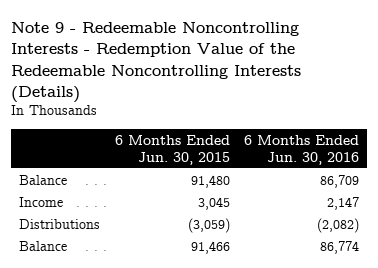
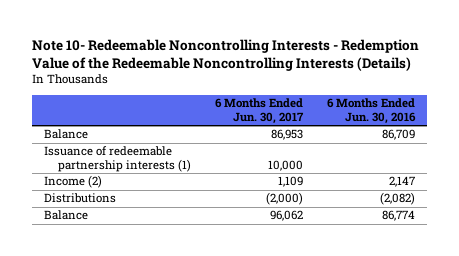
- Note 9 - Redeemable Noncontrolling Interests - Redemption Value of the Redeemable Noncontrolling Interests (Details)
+ Note 10- Redeemable Noncontrolling Interests - Redemption Value of the Redeemable Noncontrolling Interests (Details)
- | 6 Months Ended Jun. 30, 2015 | 6 Months Ended Jun. 30, 2016
+ | 6 Months Ended Jun. 30, 2017 | 6 Months Ended Jun. 30, 2016
- Income | 3,045 | 2,147
+ Issuance of redeemable partnership interests (1) | 10,000 |
+ Income (2) | 1,109 | 2,147

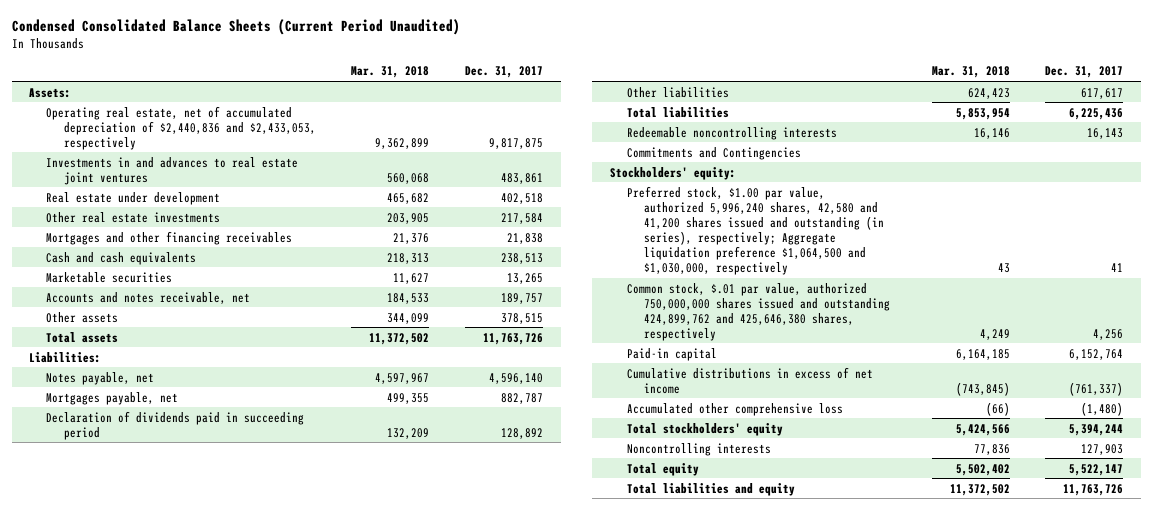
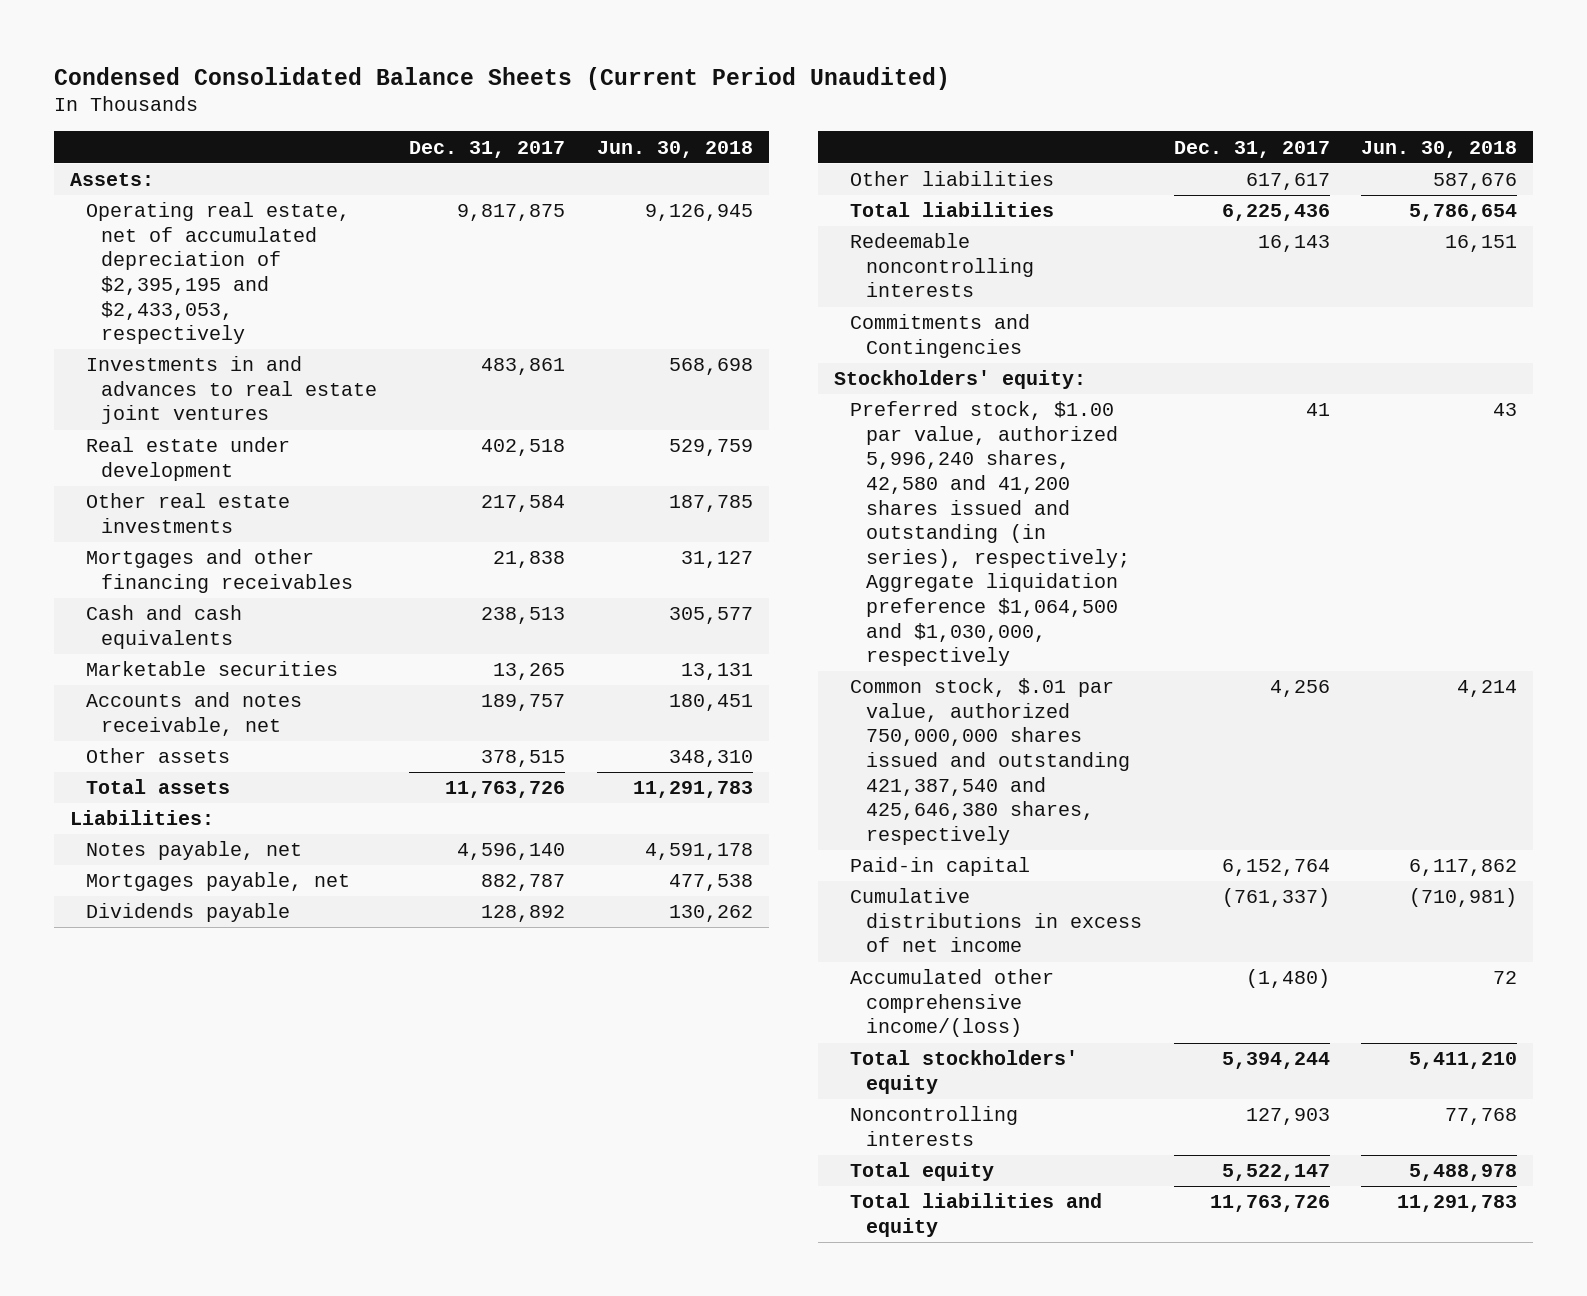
- | Mar. 31, 2018 | Dec. 31, 2017
+ | Dec. 31, 2017 | Jun. 30, 2018
- Operating real estate, net of accumulated depreciation of $2,440,836 and $2,433,053, respectively | 9,362,899 | 9,817,875
+ Operating real estate, net of accumulated depreciation of $2,395,195 and $2,433,053, respectively | 9,817,875 | 9,126,945
- Declaration of dividends paid in succeeding period | 132,209 | 128,892
+ Dividends payable | 128,892 | 130,262
- Common stock, $.01 par value, authorized 750,000,000 shares issued and outstanding 424,899,762 and 425,646,380 shares, respectively | 4,249 | 4,256
+ Common stock, $.01 par value, authorized 750,000,000 shares issued and outstanding 421,387,540 and 425,646,380 shares, respectively | 4,256 | 4,214
- Accumulated other comprehensive loss | (66) | (1,480)
+ Accumulated other comprehensive income/(loss) | (1,480) | 72

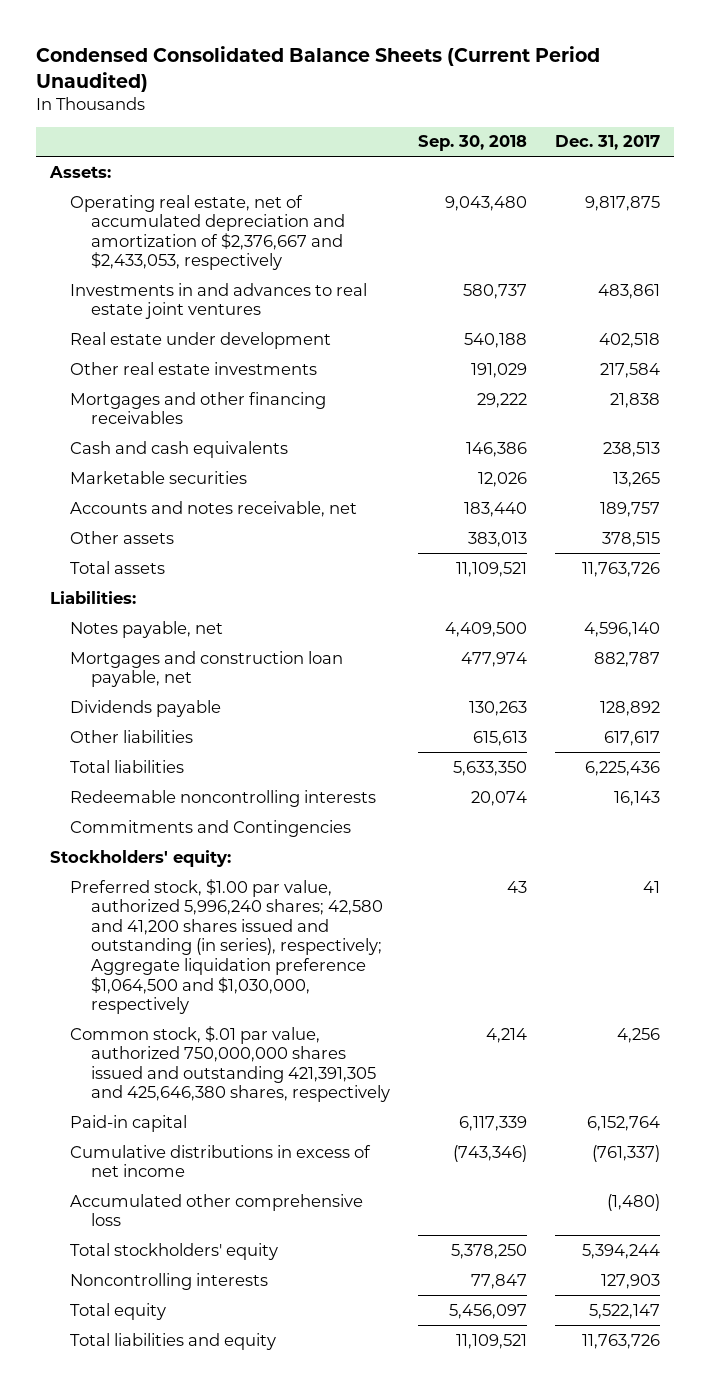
- | Dec. 31, 2017 | Jun. 30, 2018
+ | Sep. 30, 2018 | Dec. 31, 2017
- Operating real estate, net of accumulated depreciation of $2,395,195 and $2,433,053, respectively | 9,817,875 | 9,126,945
+ Operating real estate, net of accumulated depreciation and amortization of $2,376,667 and $2,433,053, respectively | 9,043,480 | 9,817,875
- Mortgages payable, net | 882,787 | 477,538
+ Mortgages and construction loan payable, net | 477,974 | 882,787
- Preferred stock, $1.00 par value, authorized 5,996,240 shares, 42,580 and 41,200 shares issued and outstanding (in series), respectively; Aggregate liquidation preference $1,064,500 and $1,030,000, respectively | 41 | 43
- Common stock, $.01 par value, authorized 750,000,000 shares issued and outstanding 421,387,540 and 425,646,380 shares, respectively | 4,256 | 4,214
+ Preferred stock, $1.00 par value, authorized 5,996,240 shares; 42,580 and 41,200 shares issued and outstanding (in series), respectively; Aggregate liquidation preference $1,064,500 and $1,030,000, respectively | 43 | 41
+ Common stock, $.01 par value, authorized 750,000,000 shares issued and outstanding 421,391,305 and 425,646,380 shares, respectively | 4,214 | 4,256
- Accumulated other comprehensive income/(loss) | (1,480) | 72
+ Accumulated other comprehensive loss | | (1,480)

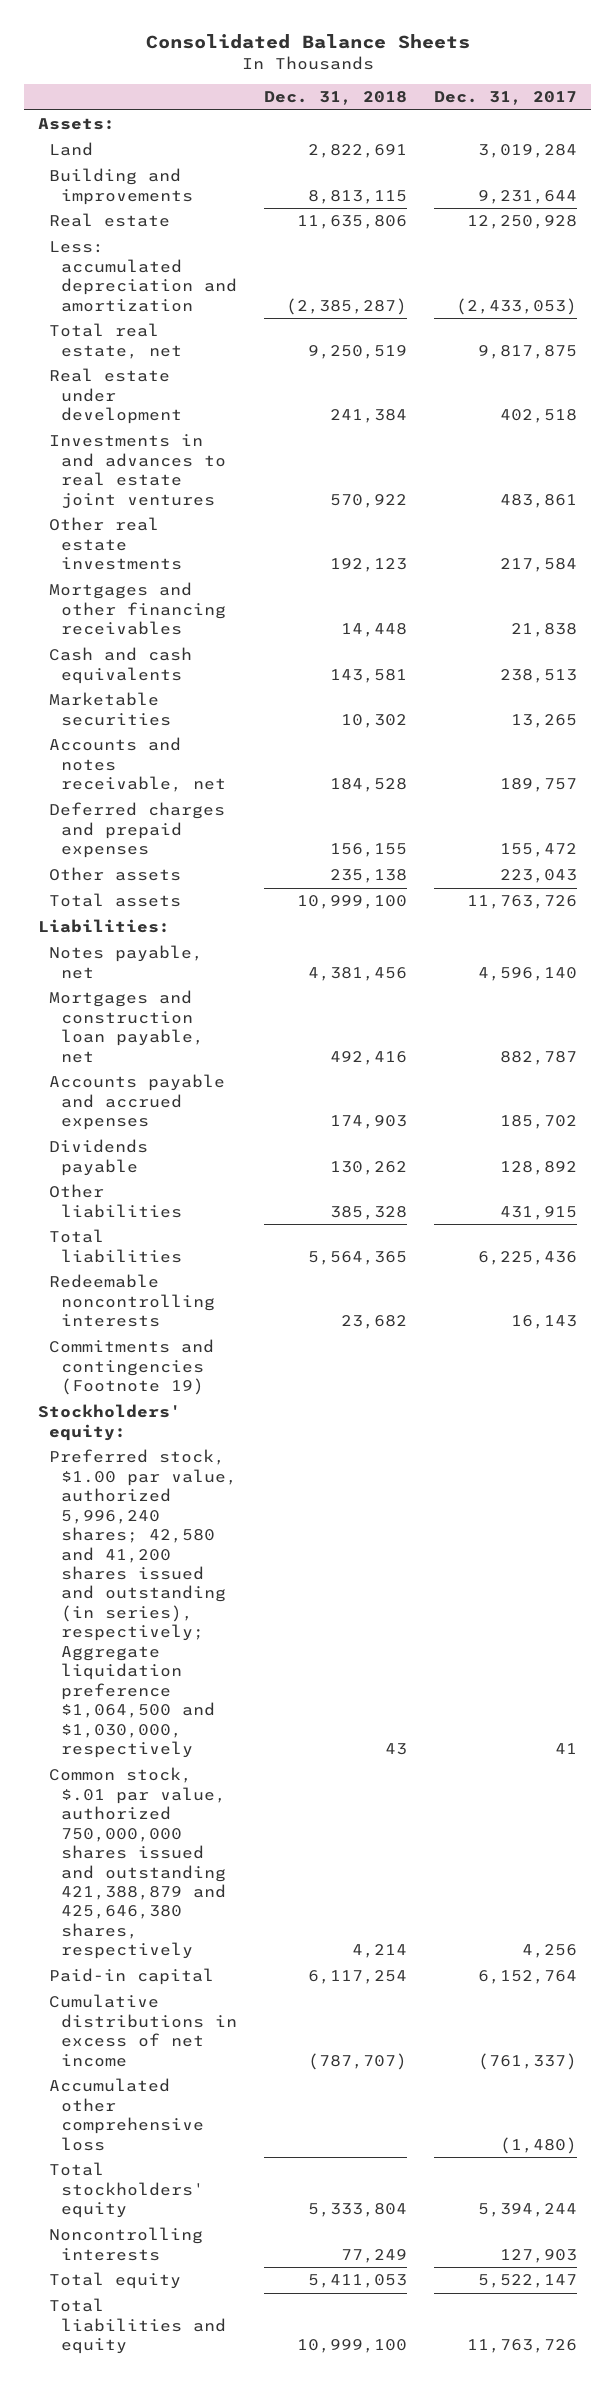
- Condensed Consolidated Balance Sheets (Current Period Unaudited)
+ Consolidated Balance Sheets
- | Sep. 30, 2018 | Dec. 31, 2017
+ | Dec. 31, 2018 | Dec. 31, 2017
- Operating real estate, net of accumulated depreciation and amortization of $2,376,667 and $2,433,053, respectively | 9,043,480 | 9,817,875
+ Land | 2,822,691 | 3,019,284
+ Building and improvements | 8,813,115 | 9,231,644
+ Real estate | 11,635,806 | 12,250,928
+ Less: accumulated depreciation and amortization | (2,385,287) | (2,433,053)
+ Total real estate, net | 9,250,519 | 9,817,875
moved down: Investments in and advances to real estate joint ventures | 570,922 | 483,861
- Other assets | 383,013 | 378,515
+ Deferred charges and prepaid expenses | 156,155 | 155,472
+ Other assets | 235,138 | 223,043
+ Accounts payable and accrued expenses | 174,903 | 185,702
- Other liabilities | 615,613 | 617,617
+ Other liabilities | 385,328 | 431,915
- Commitments and Contingencies
+ Commitments and contingencies (Footnote 19)
- Common stock, $.01 par value, authorized 750,000,000 shares issued and outstanding 421,391,305 and 425,646,380 shares, respectively | 4,214 | 4,256
+ Common stock, $.01 par value, authorized 750,000,000 shares issued and outstanding 421,388,879 and 425,646,380 shares, respectively | 4,214 | 4,256

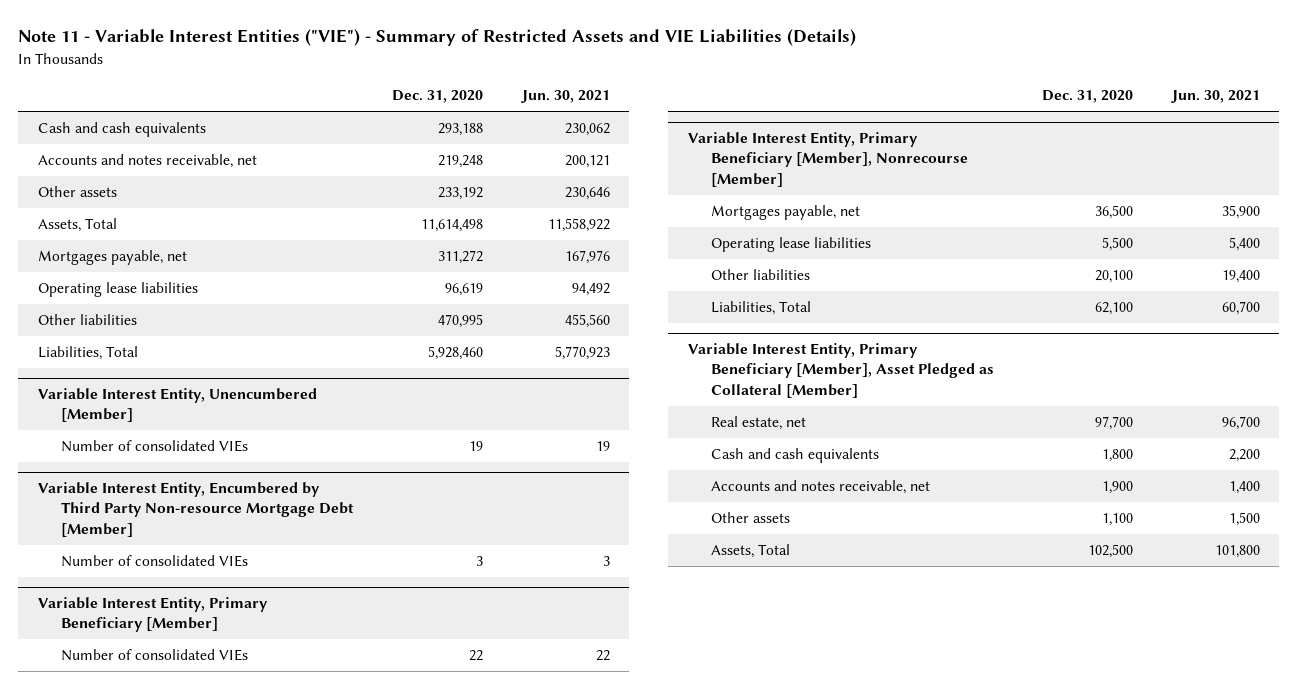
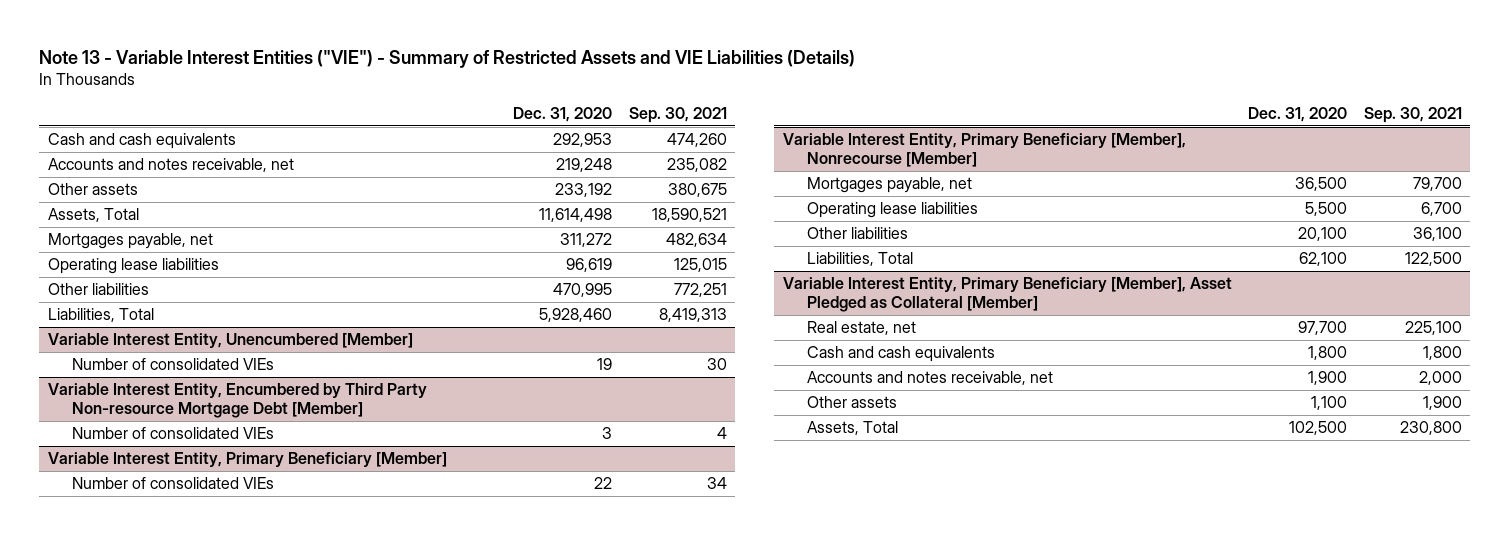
- Note 11 - Variable Interest Entities ("VIE") - Summary of Restricted Assets and VIE Liabilities (Details)
+ Note 13 - Variable Interest Entities ("VIE") - Summary of Restricted Assets and VIE Liabilities (Details)
- | Dec. 31, 2020 | Jun. 30, 2021
+ | Dec. 31, 2020 | Sep. 30, 2021
- Cash and cash equivalents | 293,188 | 230,062
+ Cash and cash equivalents | 292,953 | 474,260

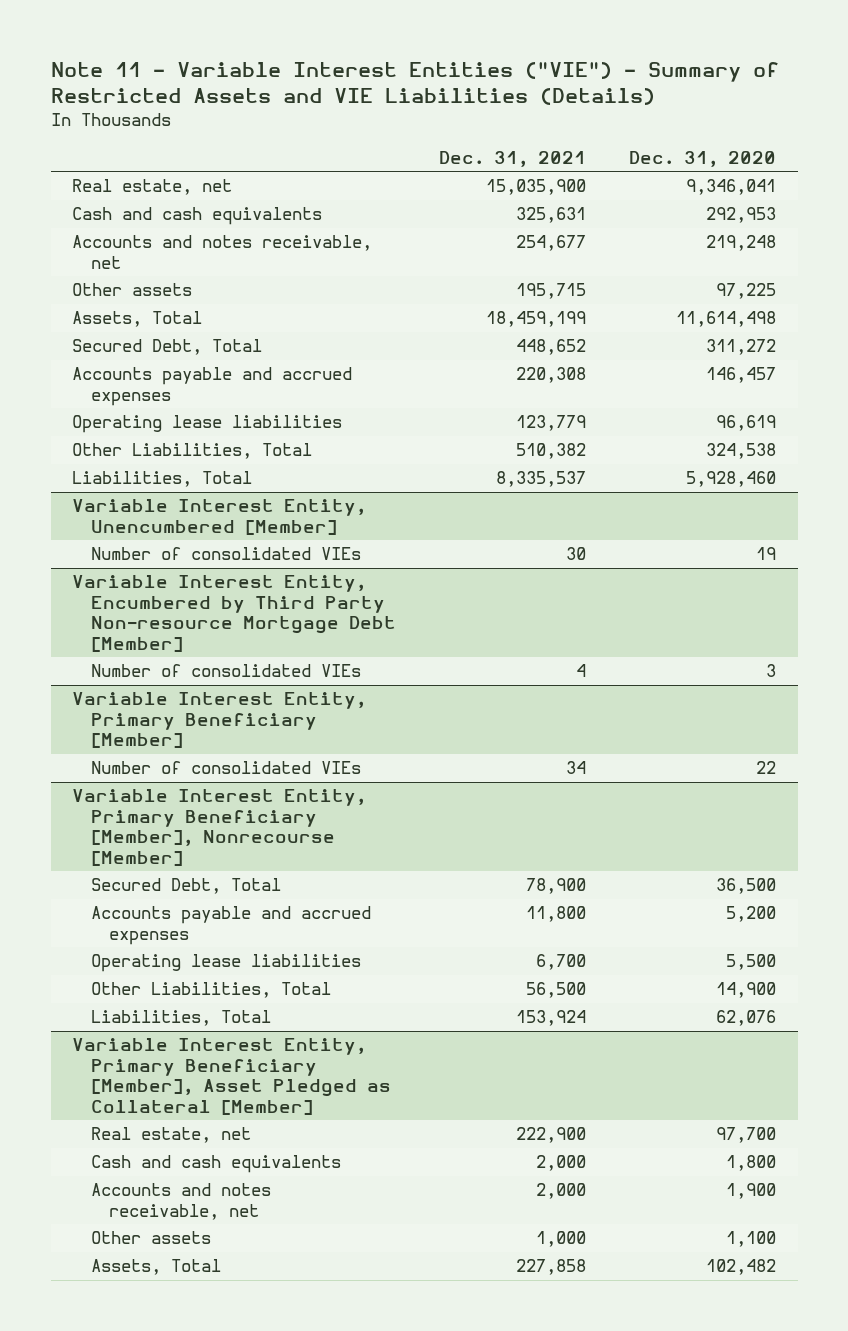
- Note 13 - Variable Interest Entities ("VIE") - Summary of Restricted Assets and VIE Liabilities (Details)
+ Note 11 - Variable Interest Entities ("VIE") - Summary of Restricted Assets and VIE Liabilities (Details)
- | Dec. 31, 2020 | Sep. 30, 2021
+ | Dec. 31, 2021 | Dec. 31, 2020
+ Real estate, net | 15,035,900 | 9,346,041
- Other assets | 233,192 | 380,675
+ Other assets | 195,715 | 97,225
- Mortgages payable, net | 311,272 | 482,634
+ Secured Debt, Total | 448,652 | 311,272
+ Accounts payable and accrued expenses | 220,308 | 146,457
- Other liabilities | 470,995 | 772,251
+ Other Liabilities, Total | 510,382 | 324,538
@ Variable Interest Entity, Primary Beneficiary [Member], Nonrecourse [Member]
- Mortgages payable, net | 36,500 | 79,700
+ Secured Debt, Total | 78,900 | 36,500
+ Accounts payable and accrued expenses | 11,800 | 5,200
- Other liabilities | 20,100 | 36,100
- Liabilities, Total | 62,100 | 122,500
+ Other Liabilities, Total | 56,500 | 14,900
+ Liabilities, Total | 153,924 | 62,076
@ Variable Interest Entity, Primary Beneficiary [Member], Asset Pledged as Collateral [Member]
- Assets, Total | 102,500 | 230,800
+ Assets, Total | 227,858 | 102,482

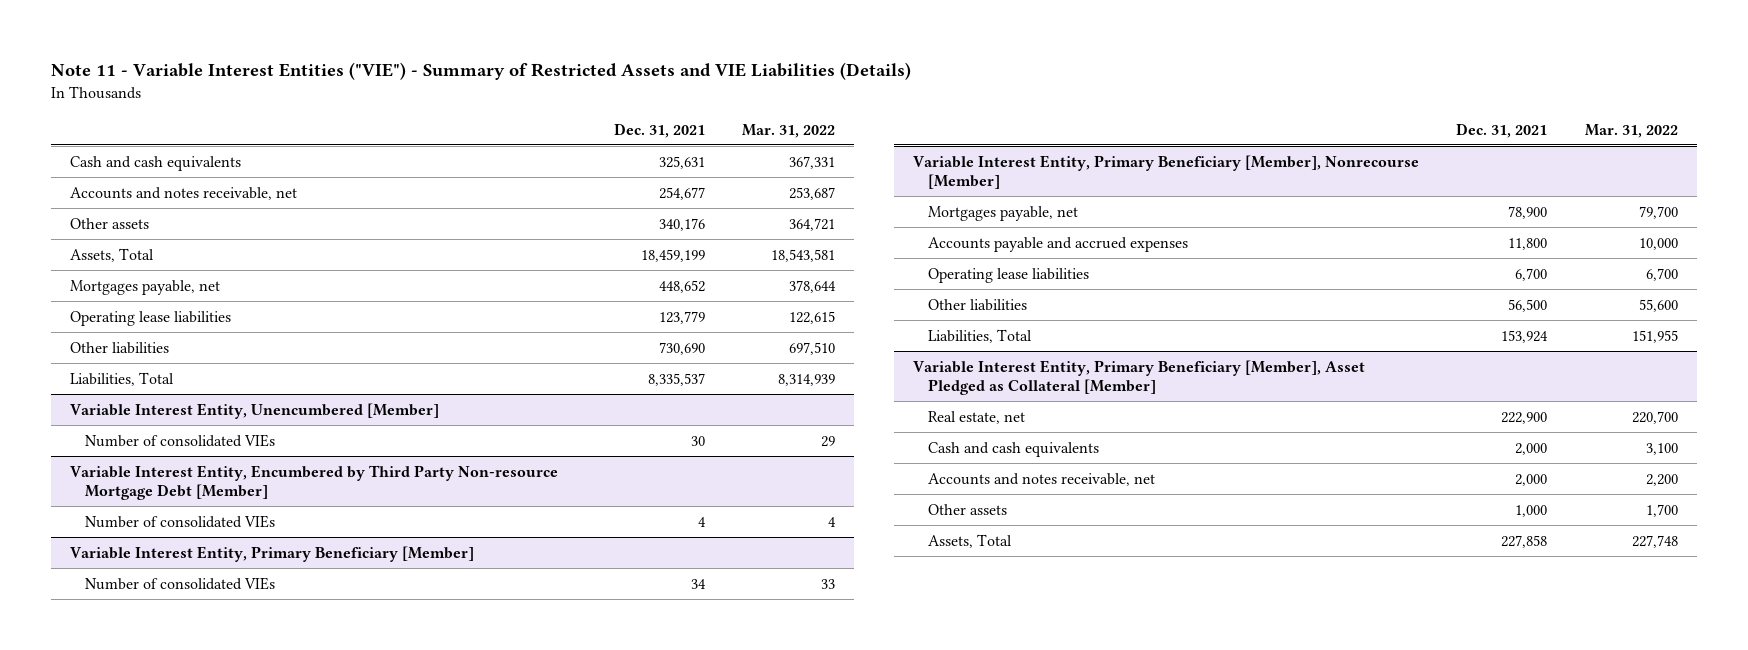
- | Dec. 31, 2021 | Dec. 31, 2020
+ | Dec. 31, 2021 | Mar. 31, 2022
- Real estate, net | 15,035,900 | 9,346,041
- Other assets | 195,715 | 97,225
+ Other assets | 340,176 | 364,721
- Secured Debt, Total | 448,652 | 311,272
- Accounts payable and accrued expenses | 220,308 | 146,457
+ Mortgages payable, net | 448,652 | 378,644
- Other Liabilities, Total | 510,382 | 324,538
+ Other liabilities | 730,690 | 697,510
@ Variable Interest Entity, Primary Beneficiary [Member], Nonrecourse [Member]
- Secured Debt, Total | 78,900 | 36,500
+ Mortgages payable, net | 78,900 | 79,700
- Other Liabilities, Total | 56,500 | 14,900
+ Other liabilities | 56,500 | 55,600

